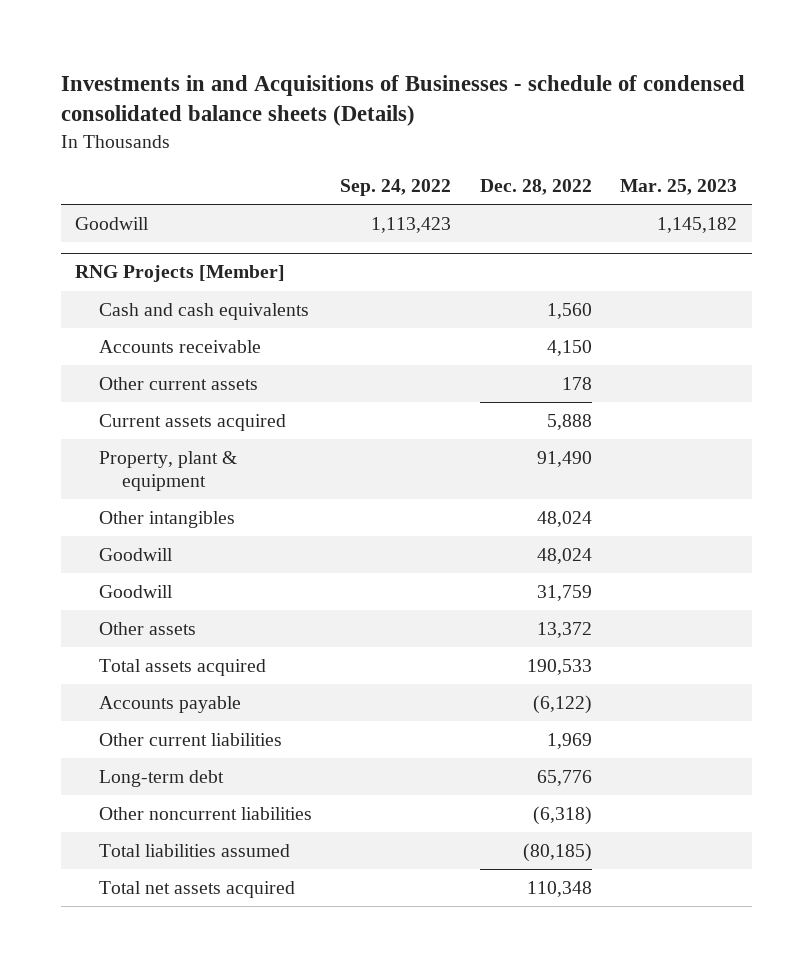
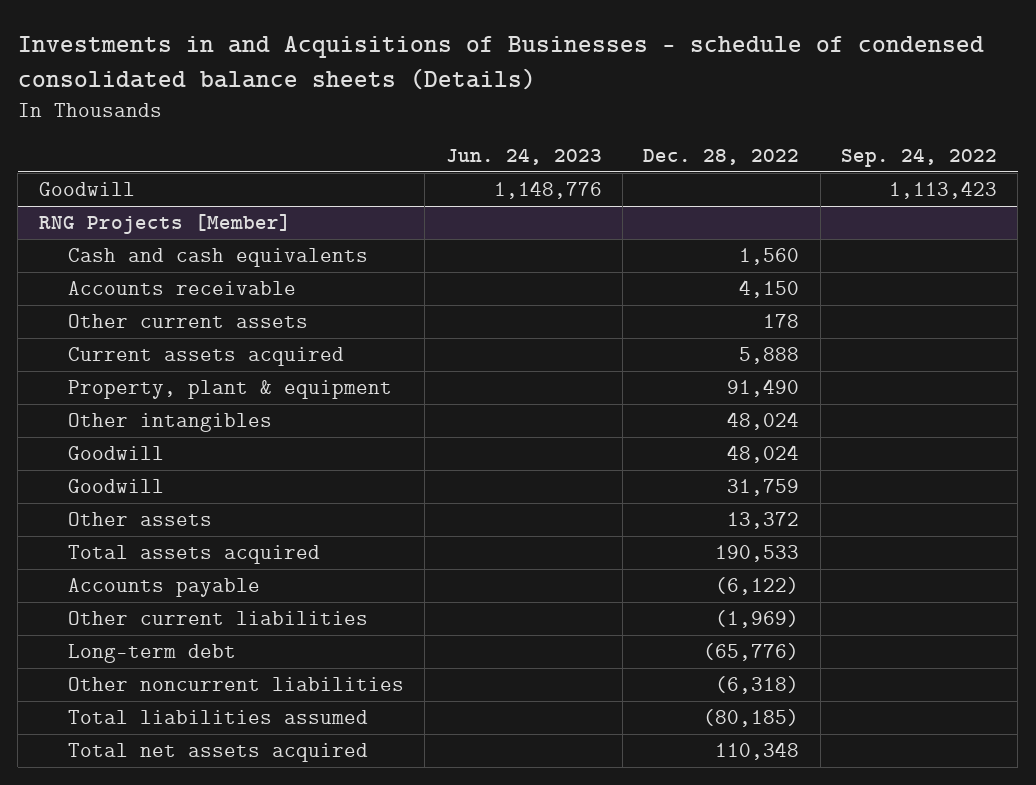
- | Sep. 24, 2022 | Dec. 28, 2022 | Mar. 25, 2023
+ | Jun. 24, 2023 | Dec. 28, 2022 | Sep. 24, 2022
@ RNG Projects [Member]
- Other current liabilities | | 1,969 |
- Long-term debt | | 65,776 |
+ Other current liabilities | | (1,969) |
+ Long-term debt | | (65,776) |

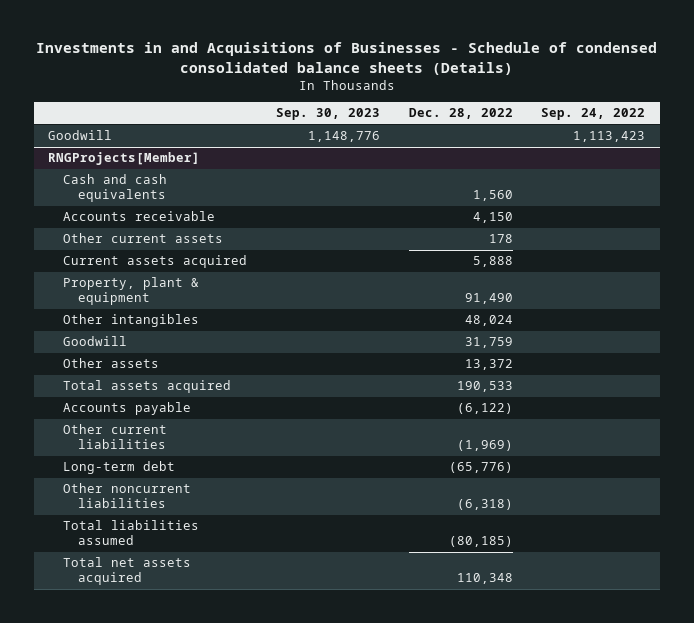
- Investments in and Acquisitions of Businesses - schedule of condensed consolidated balance sheets (Details)
+ Investments in and Acquisitions of Businesses - Schedule of condensed consolidated balance sheets (Details)
- | Jun. 24, 2023 | Dec. 28, 2022 | Sep. 24, 2022
+ | Sep. 30, 2023 | Dec. 28, 2022 | Sep. 24, 2022
- RNG Projects [Member]
+ RNGProjects[Member]
- Goodwill | | 48,024 |

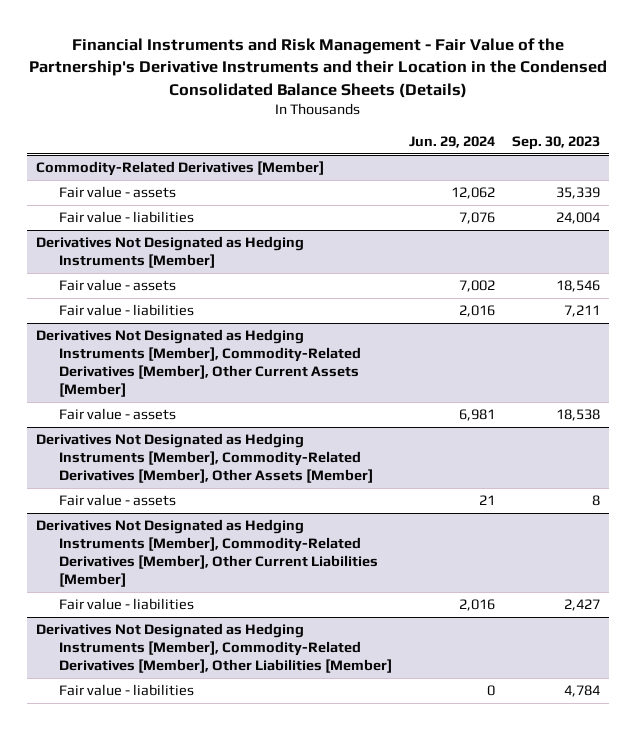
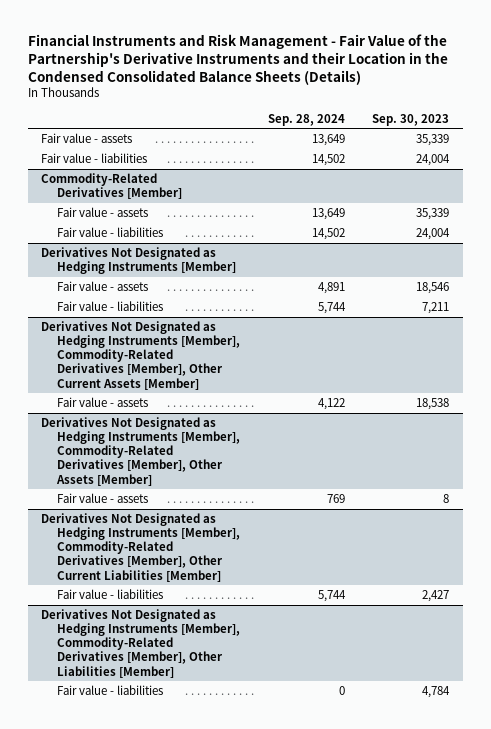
- | Jun. 29, 2024 | Sep. 30, 2023
+ | Sep. 28, 2024 | Sep. 30, 2023
+ Fair value - assets | 13,649 | 35,339
+ Fair value - liabilities | 14,502 | 24,004

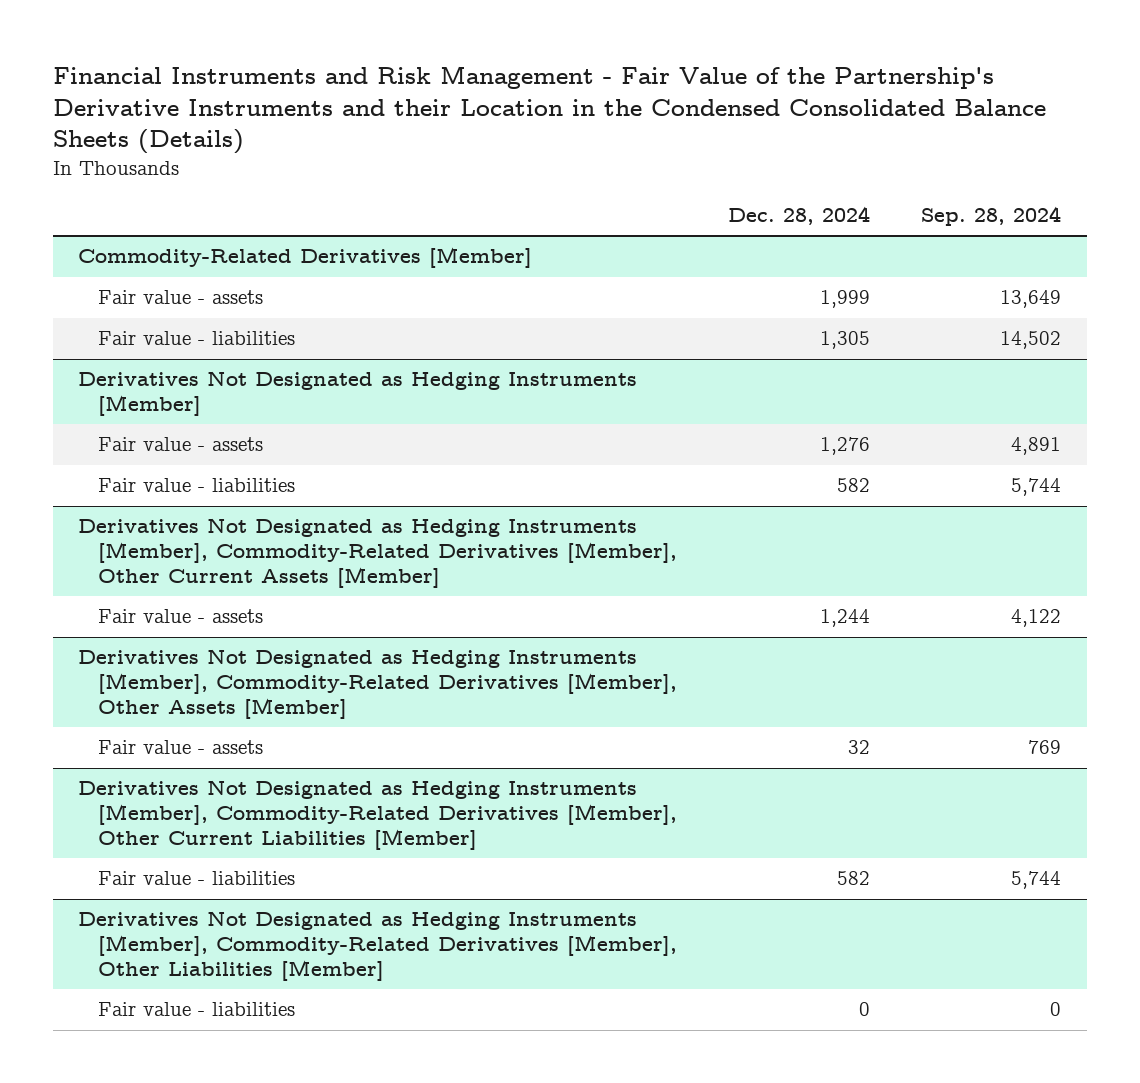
- | Sep. 28, 2024 | Sep. 30, 2023
+ | Dec. 28, 2024 | Sep. 28, 2024
- Fair value - assets | 13,649 | 35,339
- Fair value - liabilities | 14,502 | 24,004

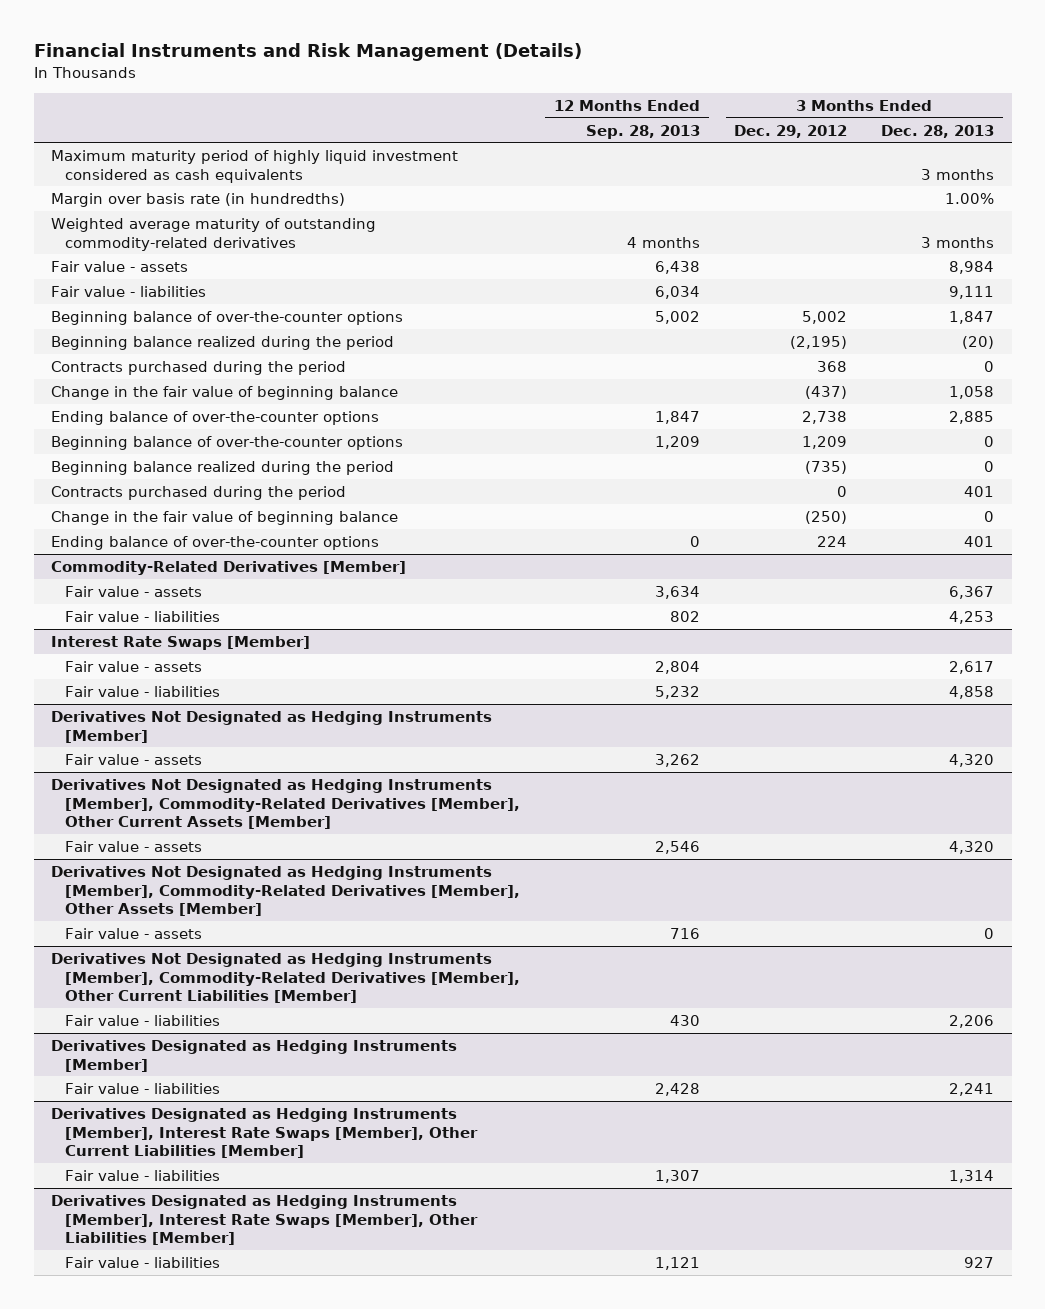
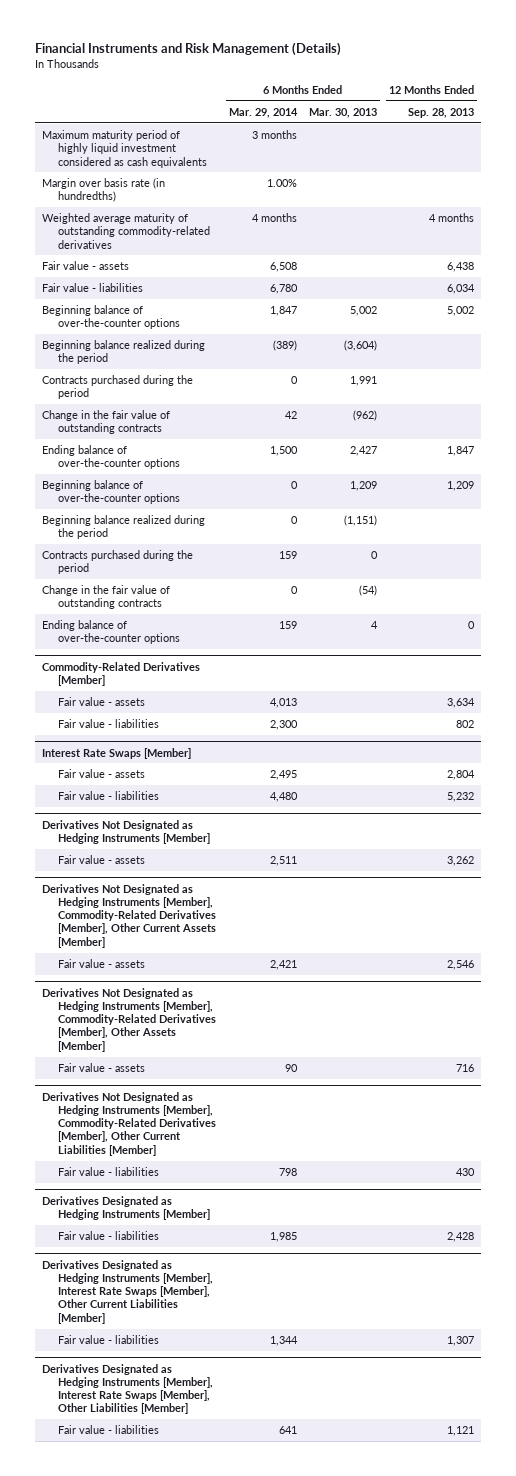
- | 12 Months Ended Sep. 28, 2013 | 3 Months Ended Dec. 29, 2012 | 3 Months Ended Dec. 28, 2013
+ | 6 Months Ended Mar. 29, 2014 | 6 Months Ended Mar. 30, 2013 | 12 Months Ended Sep. 28, 2013
- Change in the fair value of beginning balance | | (437) | 1,058
+ Change in the fair value of outstanding contracts | 42 | (962) |
- Change in the fair value of beginning balance | | (250) | 0
+ Change in the fair value of outstanding contracts | 0 | (54) |

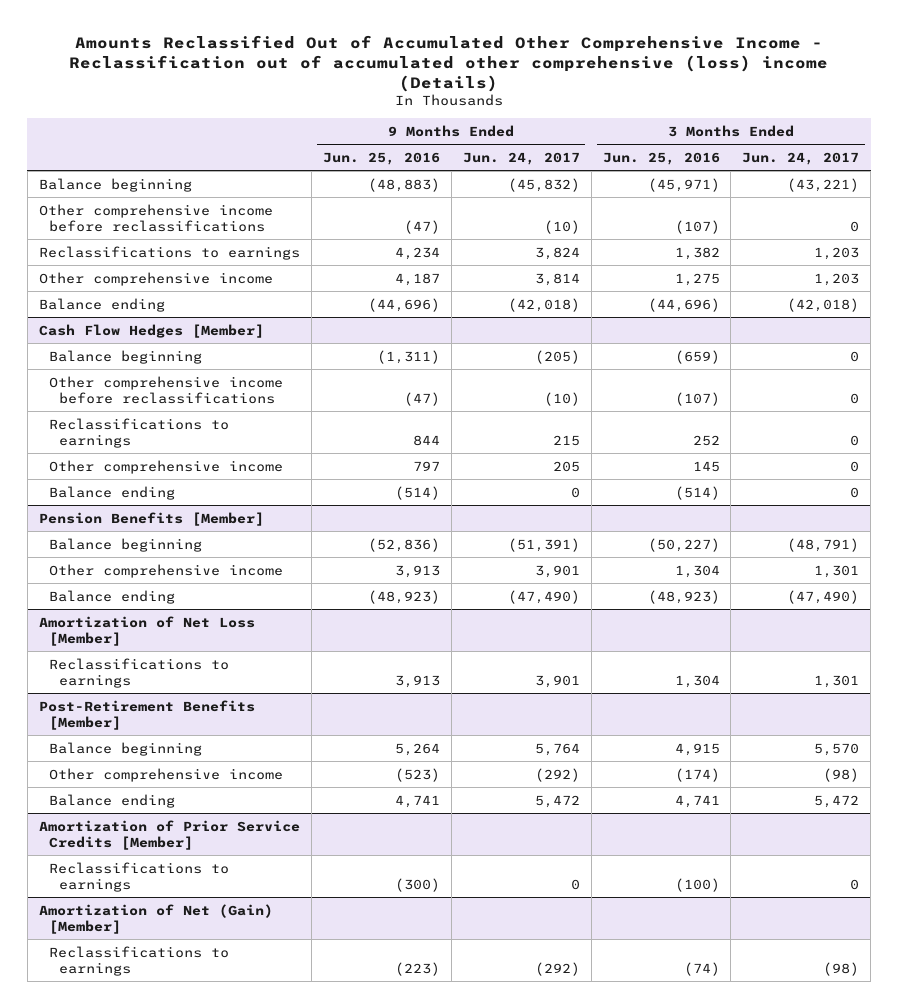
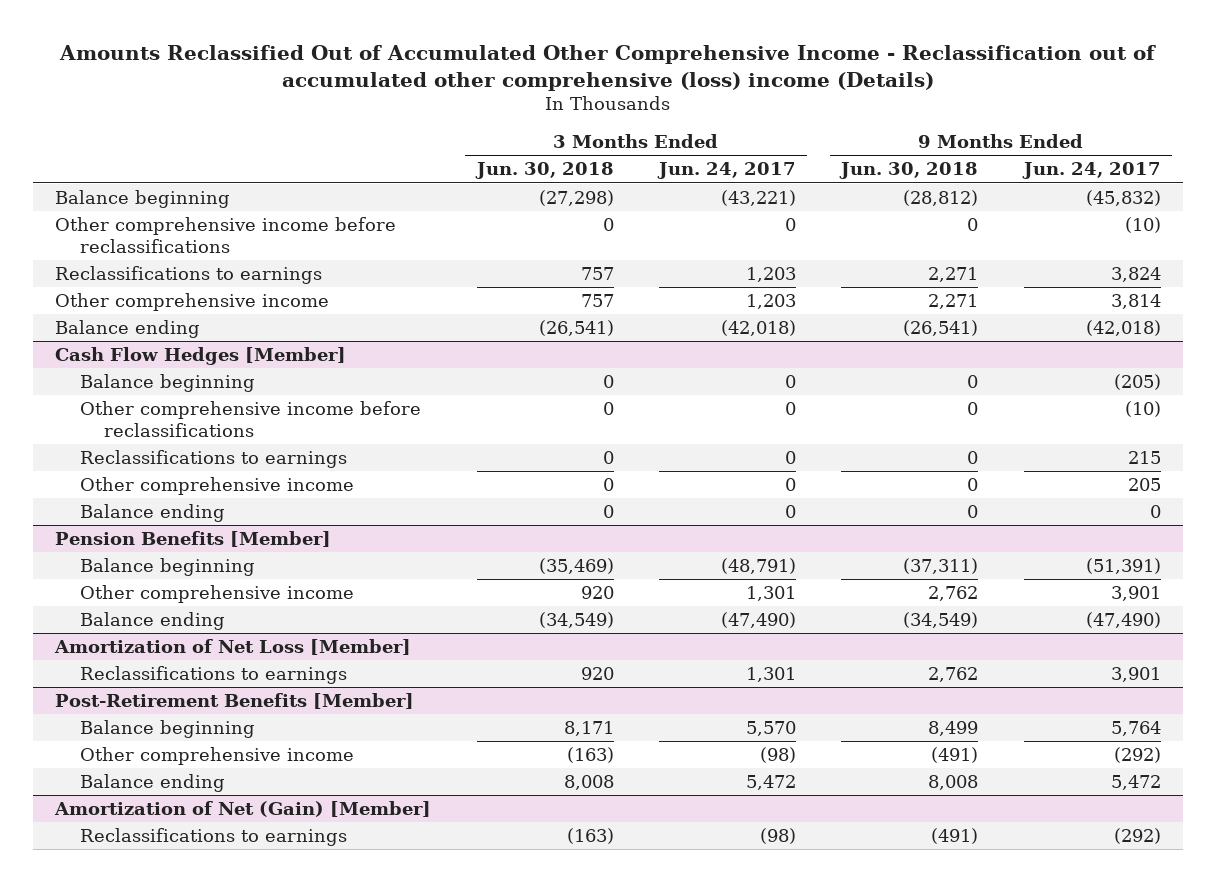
- | 9 Months Ended Jun. 25, 2016 | 9 Months Ended Jun. 24, 2017 | 3 Months Ended Jun. 25, 2016 | 3 Months Ended Jun. 24, 2017
+ | 3 Months Ended Jun. 30, 2018 | 3 Months Ended Jun. 24, 2017 | 9 Months Ended Jun. 30, 2018 | 9 Months Ended Jun. 24, 2017
- Amortization of Prior Service Credits [Member]
- Reclassifications to earnings | (300) | 0 | (100) | 0

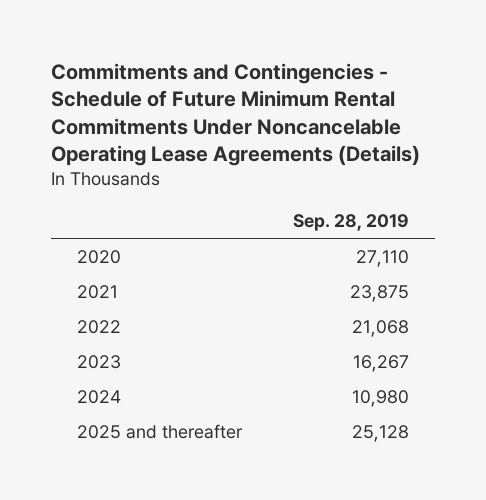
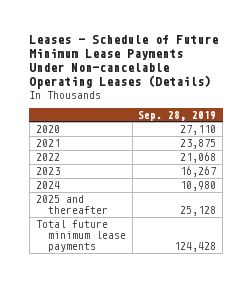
- Commitments and Contingencies - Schedule of Future Minimum Rental Commitments Under Noncancelable Operating Lease Agreements (Details)
+ Leases - Schedule of Future Minimum Lease Payments Under Non-cancelable Operating Leases (Details)
+ Total future minimum lease payments | 124,428

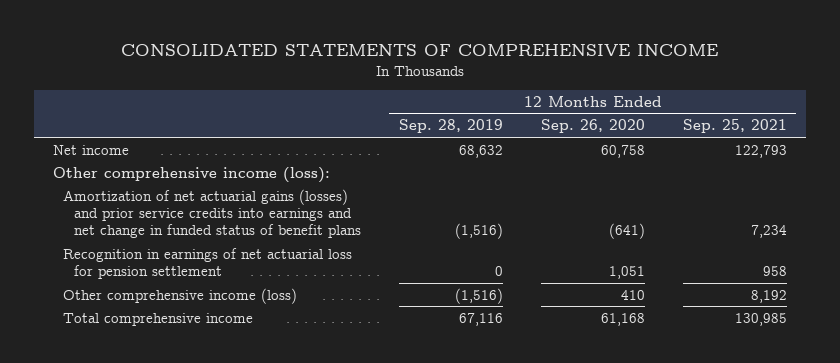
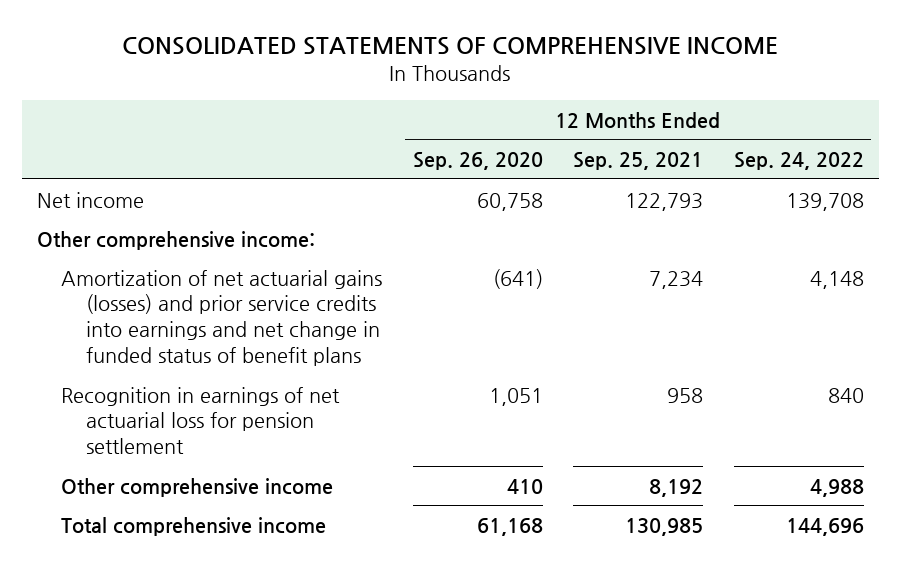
- | 12 Months Ended Sep. 28, 2019 | 12 Months Ended Sep. 26, 2020 | 12 Months Ended Sep. 25, 2021
+ | 12 Months Ended Sep. 26, 2020 | 12 Months Ended Sep. 25, 2021 | 12 Months Ended Sep. 24, 2022
- Other comprehensive income (loss):
+ Other comprehensive income:
- Other comprehensive income (loss) | (1,516) | 410 | 8,192
+ Other comprehensive income | 410 | 8,192 | 4,988

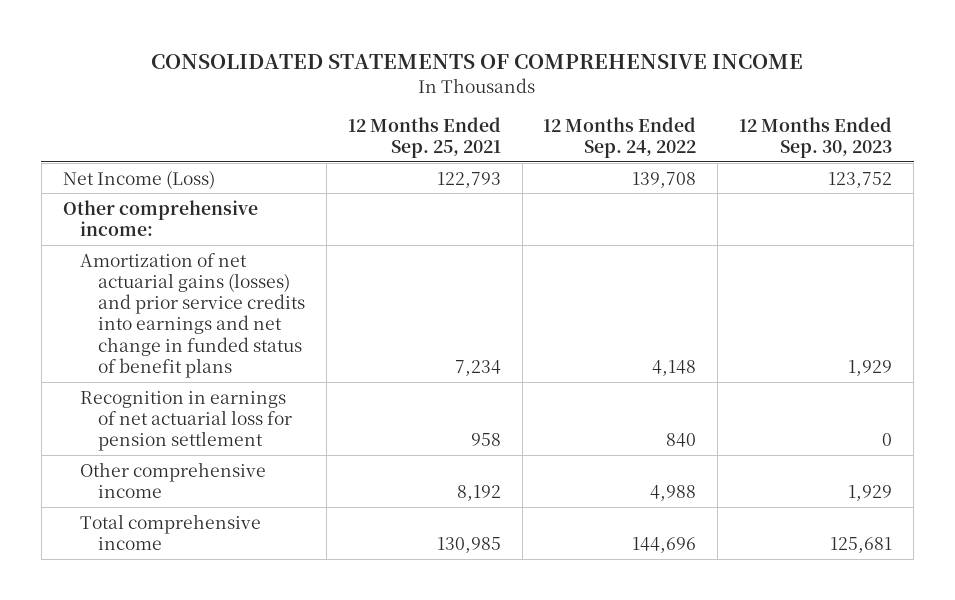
- | 12 Months Ended Sep. 26, 2020 | 12 Months Ended Sep. 25, 2021 | 12 Months Ended Sep. 24, 2022
+ | 12 Months Ended Sep. 25, 2021 | 12 Months Ended Sep. 24, 2022 | 12 Months Ended Sep. 30, 2023
- Net income | 60,758 | 122,793 | 139,708
+ Net Income (Loss) | 122,793 | 139,708 | 123,752

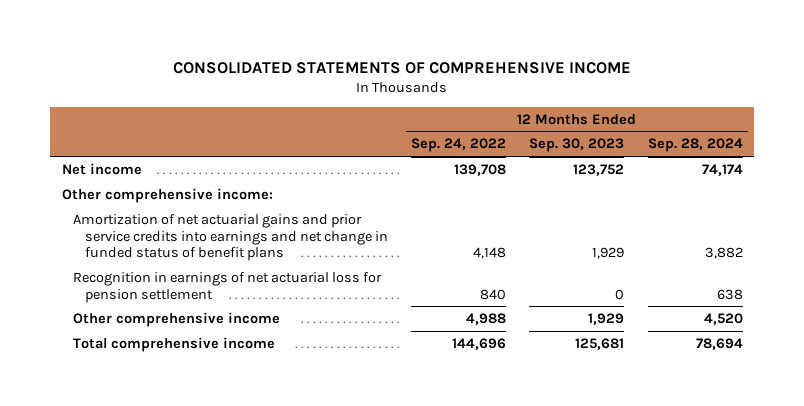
- | 12 Months Ended Sep. 25, 2021 | 12 Months Ended Sep. 24, 2022 | 12 Months Ended Sep. 30, 2023
+ | 12 Months Ended Sep. 24, 2022 | 12 Months Ended Sep. 30, 2023 | 12 Months Ended Sep. 28, 2024
- Net Income (Loss) | 122,793 | 139,708 | 123,752
+ Net income | 139,708 | 123,752 | 74,174
- Amortization of net actuarial gains (losses) and prior service credits into earnings and net change in funded status of benefit plans | 7,234 | 4,148 | 1,929
+ Amortization of net actuarial gains and prior service credits into earnings and net change in funded status of benefit plans | 4,148 | 1,929 | 3,882

